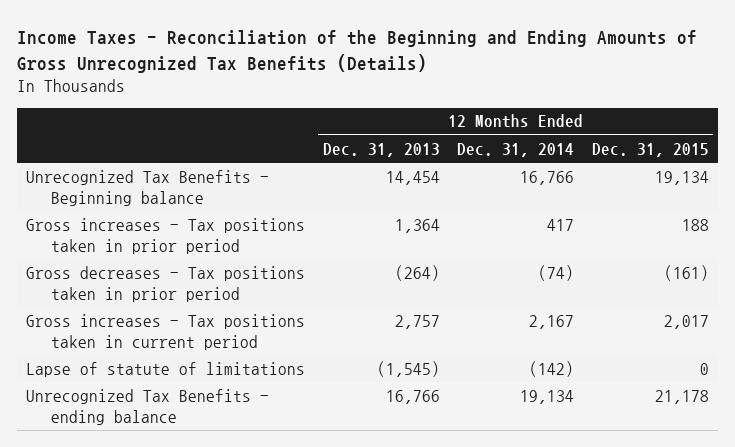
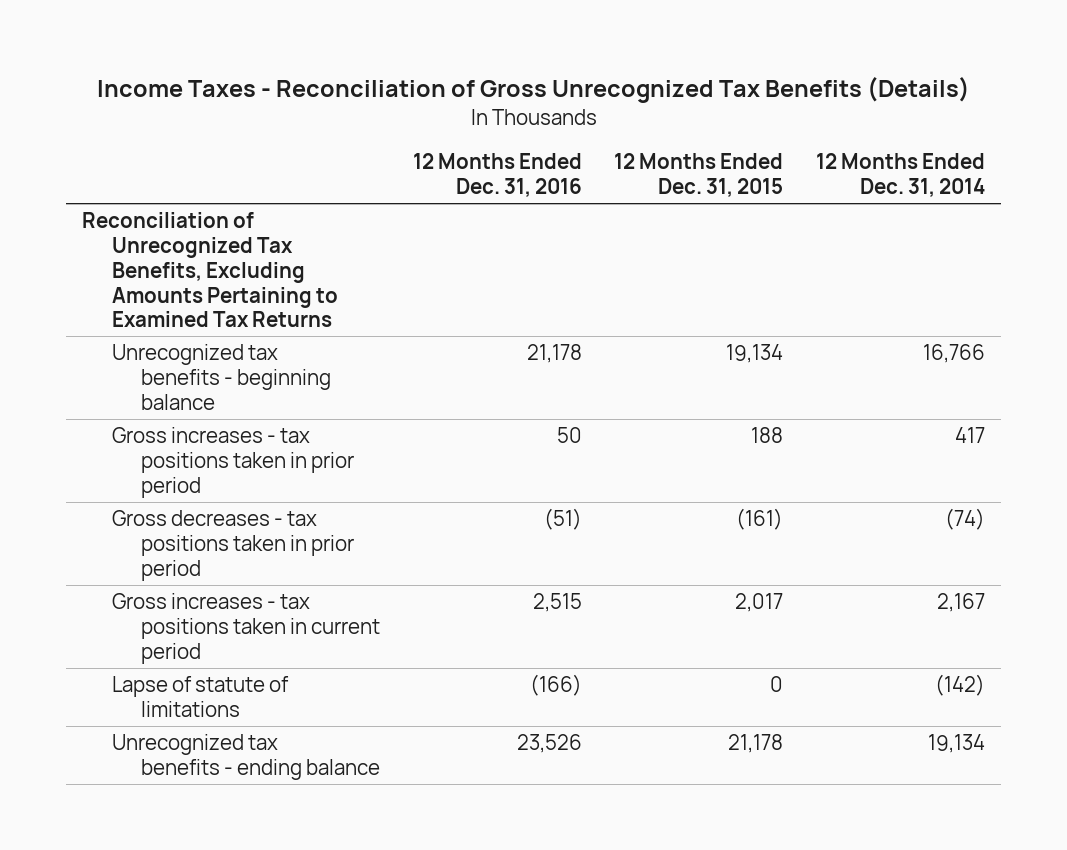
- Income Taxes - Reconciliation of the Beginning and Ending Amounts of Gross Unrecognized Tax Benefits (Details)
+ Income Taxes - Reconciliation of Gross Unrecognized Tax Benefits (Details)
- | 12 Months Ended Dec. 31, 2013 | 12 Months Ended Dec. 31, 2014 | 12 Months Ended Dec. 31, 2015
+ | 12 Months Ended Dec. 31, 2016 | 12 Months Ended Dec. 31, 2015 | 12 Months Ended Dec. 31, 2014
- Unrecognized Tax Benefits - Beginning balance | 14,454 | 16,766 | 19,134
- Gross increases - Tax positions taken in prior period | 1,364 | 417 | 188
- Gross decreases - Tax positions taken in prior period | (264) | (74) | (161)
- Gross increases - Tax positions taken in current period | 2,757 | 2,167 | 2,017
+ Reconciliation of Unrecognized Tax Benefits, Excluding Amounts Pertaining to Examined Tax Returns
+ Unrecognized tax benefits - beginning balance | 21,178 | 19,134 | 16,766
+ Gross increases - tax positions taken in prior period | 50 | 188 | 417
+ Gross decreases - tax positions taken in prior period | (51) | (161) | (74)
+ Gross increases - tax positions taken in current period | 2,515 | 2,017 | 2,167
- Unrecognized Tax Benefits - ending balance | 16,766 | 19,134 | 21,178
+ Unrecognized tax benefits - ending balance | 23,526 | 21,178 | 19,134

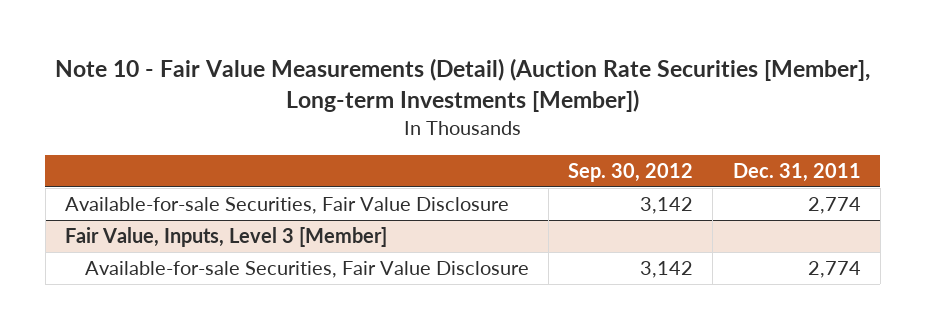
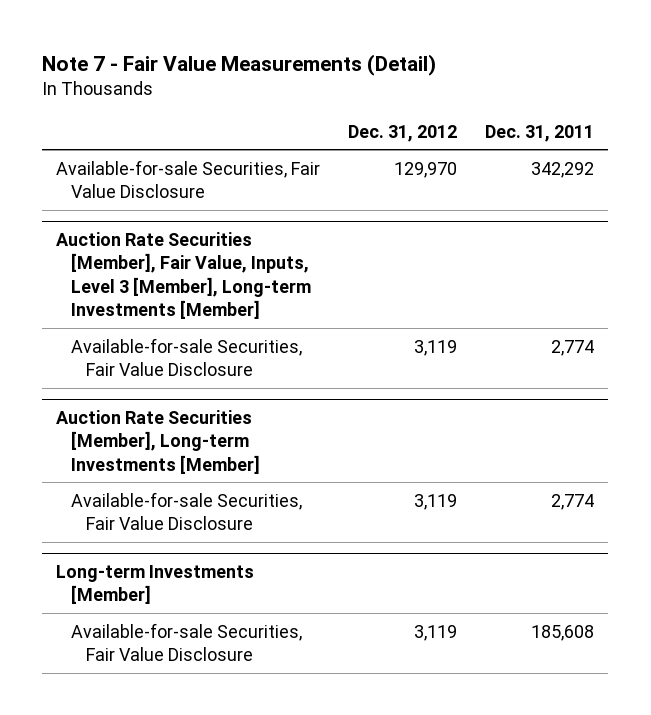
- Note 10 - Fair Value Measurements (Detail) (Auction Rate Securities [Member], Long-term Investments [Member])
+ Note 7 - Fair Value Measurements (Detail)
- | Sep. 30, 2012 | Dec. 31, 2011
+ | Dec. 31, 2012 | Dec. 31, 2011
+ Available-for-sale Securities, Fair Value Disclosure | 129,970 | 342,292
+ Auction Rate Securities [Member], Fair Value, Inputs, Level 3 [Member], Long-term Investments [Member]
- Fair Value, Inputs, Level 3 [Member]
+ Auction Rate Securities [Member], Long-term Investments [Member]
+ Long-term Investments [Member]
+ Available-for-sale Securities, Fair Value Disclosure | 3,119 | 185,608

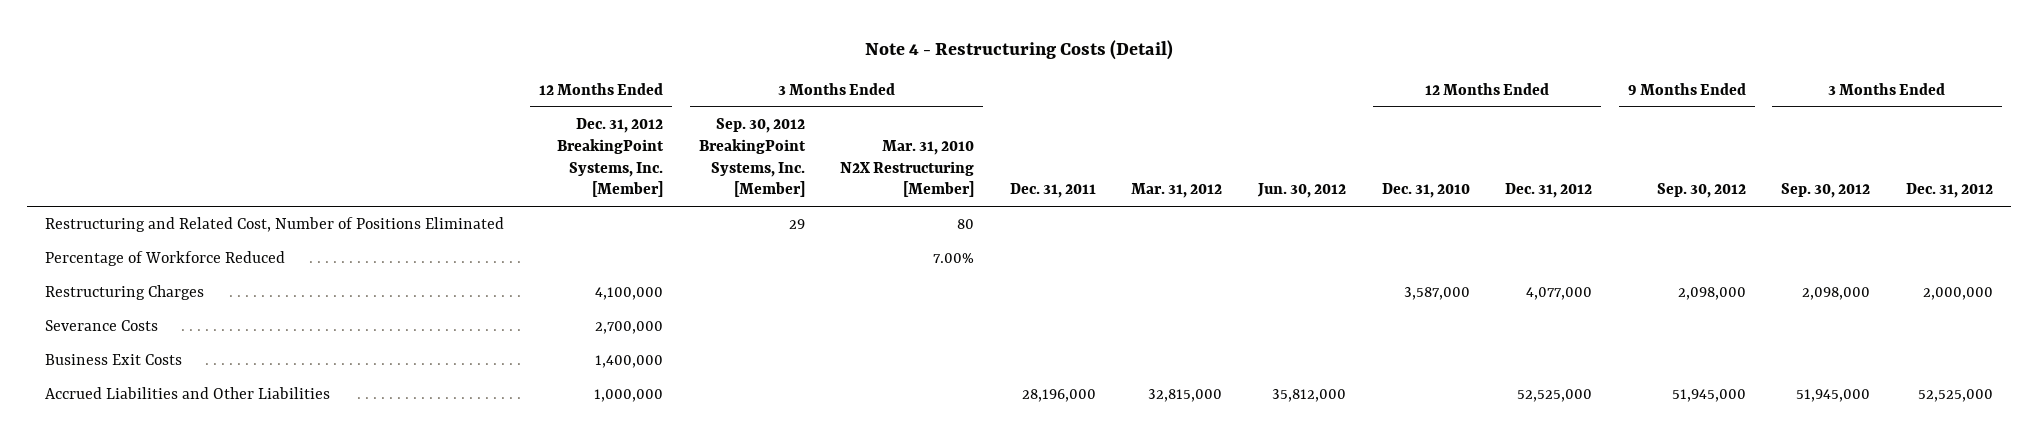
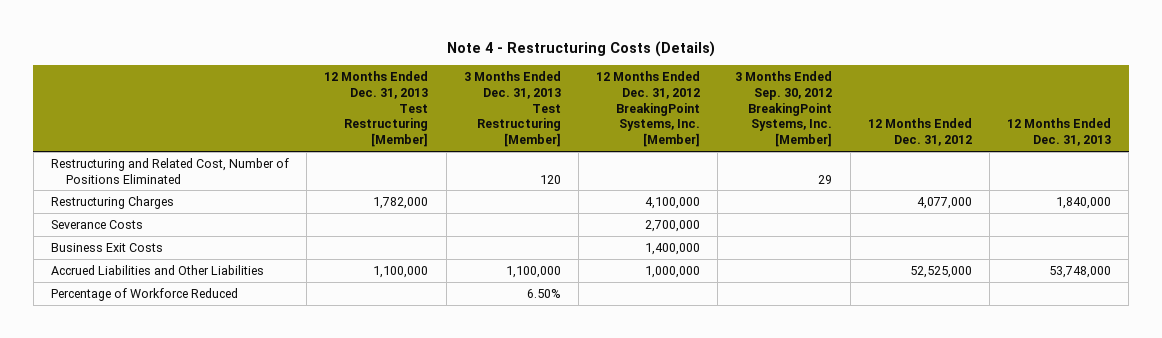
- Note 4 - Restructuring Costs (Detail)
+ Note 4 - Restructuring Costs (Details)
- | 12 Months Ended Dec. 31, 2012 BreakingPoint Systems, Inc. [Member] | 3 Months Ended Sep. 30, 2012 BreakingPoint Systems, Inc. [Member] | 3 Months Ended Mar. 31, 2010 N2X Restructuring [Member] | Dec. 31, 2011 | Mar. 31, 2012 | Jun. 30, 2012 | 12 Months Ended Dec. 31, 2010 | 12 Months Ended Dec. 31, 2012 | 9 Months Ended Sep. 30, 2012 | 3 Months Ended Sep. 30, 2012 | 3 Months Ended Dec. 31, 2012
+ | 12 Months Ended Dec. 31, 2013 Test Restructuring [Member] | 3 Months Ended Dec. 31, 2013 Test Restructuring [Member] | 12 Months Ended Dec. 31, 2012 BreakingPoint Systems, Inc. [Member] | 3 Months Ended Sep. 30, 2012 BreakingPoint Systems, Inc. [Member] | 12 Months Ended Dec. 31, 2012 | 12 Months Ended Dec. 31, 2013
moved down: Percentage of Workforce Reduced | | 6.50% | | | |

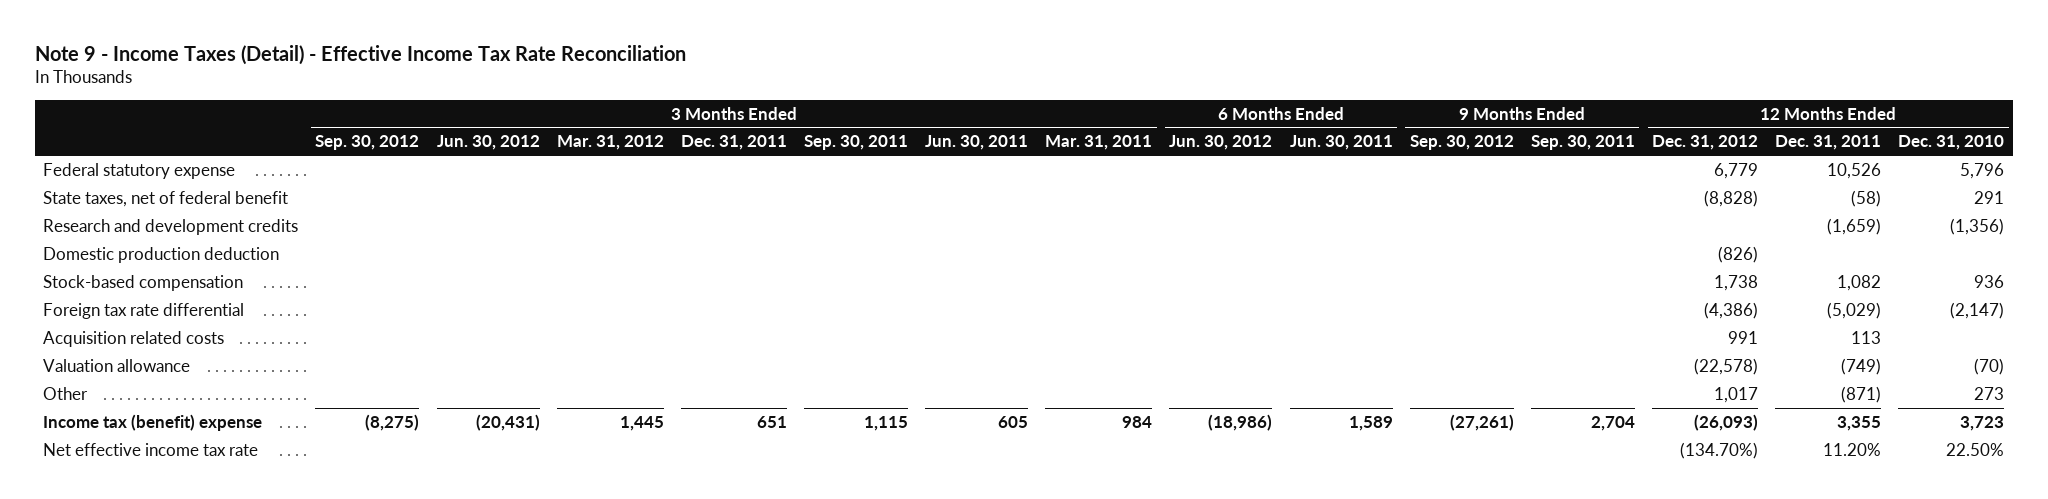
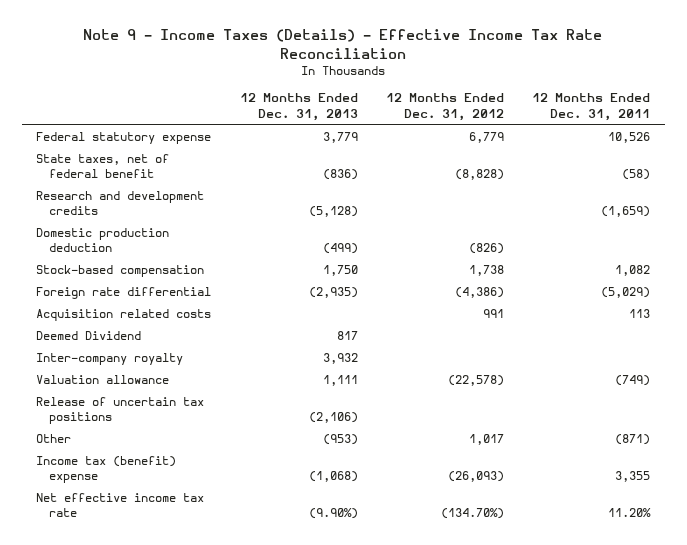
- Note 9 - Income Taxes (Detail) - Effective Income Tax Rate Reconciliation
+ Note 9 - Income Taxes (Details) - Effective Income Tax Rate Reconciliation
- | 3 Months Ended Sep. 30, 2012 | 3 Months Ended Jun. 30, 2012 | 3 Months Ended Mar. 31, 2012 | 3 Months Ended Dec. 31, 2011 | 3 Months Ended Sep. 30, 2011 | 3 Months Ended Jun. 30, 2011 | 3 Months Ended Mar. 31, 2011 | 6 Months Ended Jun. 30, 2012 | 6 Months Ended Jun. 30, 2011 | 9 Months Ended Sep. 30, 2012 | 9 Months Ended Sep. 30, 2011 | 12 Months Ended Dec. 31, 2012 | 12 Months Ended Dec. 31, 2011 | 12 Months Ended Dec. 31, 2010
+ | 12 Months Ended Dec. 31, 2013 | 12 Months Ended Dec. 31, 2012 | 12 Months Ended Dec. 31, 2011
- Foreign tax rate differential | | | | | | | | | | | | (4,386) | (5,029) | (2,147)
+ Foreign rate differential | (2,935) | (4,386) | (5,029)
+ Deemed Dividend | 817 | |
+ Inter-company royalty | 3,932 | |
+ Release of uncertain tax positions | (2,106) | |

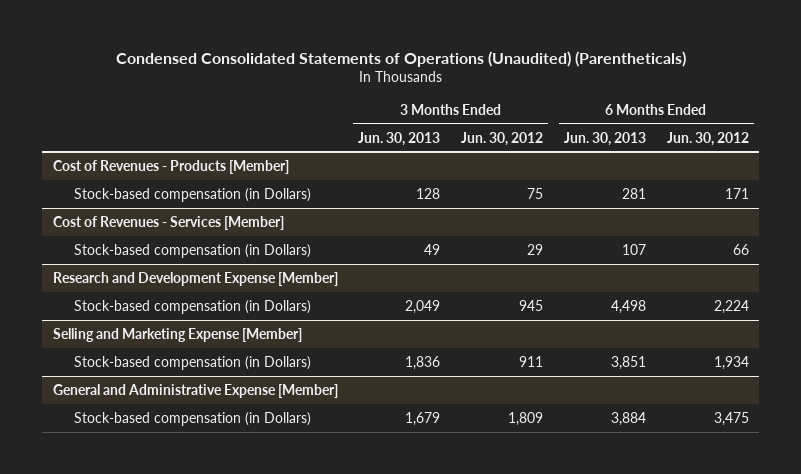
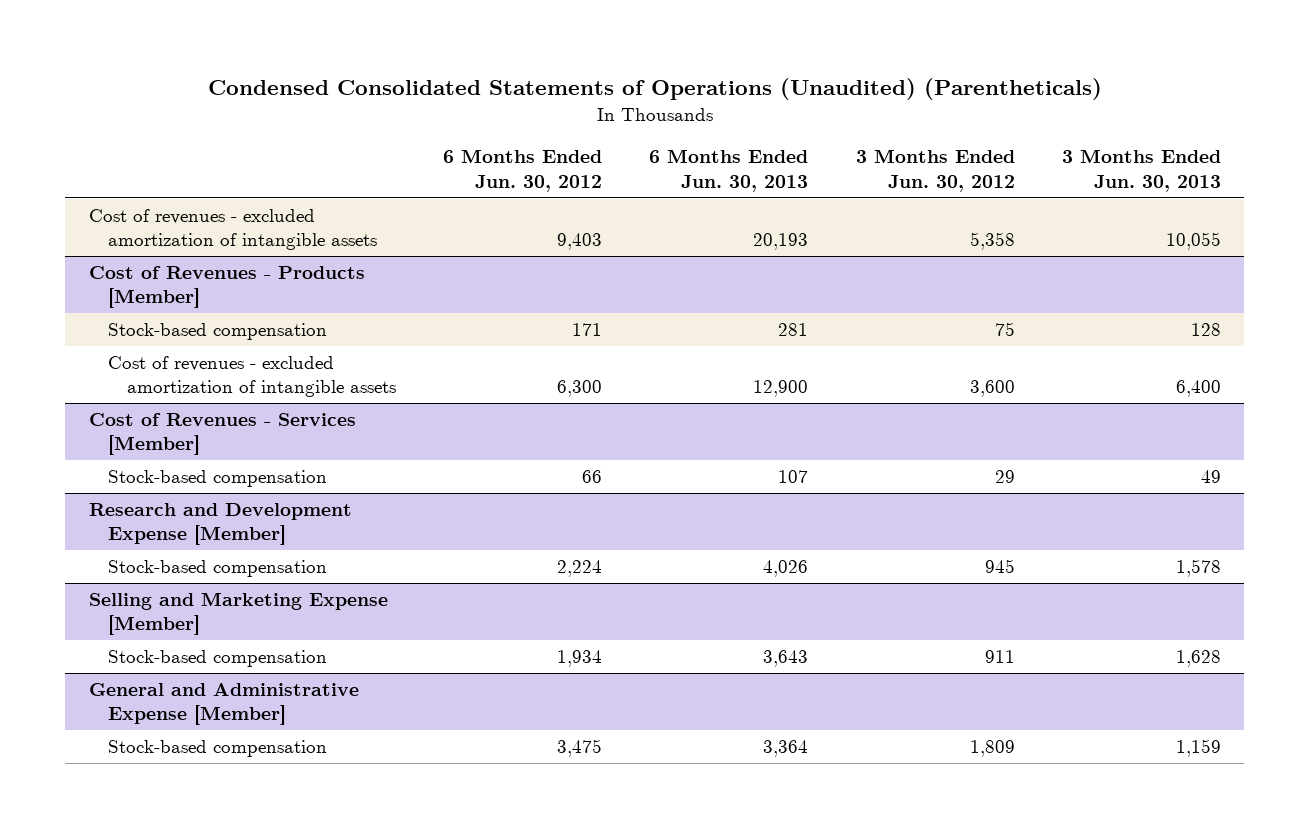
- | 3 Months Ended Jun. 30, 2013 | 3 Months Ended Jun. 30, 2012 | 6 Months Ended Jun. 30, 2013 | 6 Months Ended Jun. 30, 2012
+ | 6 Months Ended Jun. 30, 2012 | 6 Months Ended Jun. 30, 2013 | 3 Months Ended Jun. 30, 2012 | 3 Months Ended Jun. 30, 2013
+ Cost of revenues - excluded amortization of intangible assets | 9,403 | 20,193 | 5,358 | 10,055
@ Cost of Revenues - Products [Member]
- Stock-based compensation (in Dollars) | 128 | 75 | 281 | 171
+ Stock-based compensation | 171 | 281 | 75 | 128
+ Cost of revenues - excluded amortization of intangible assets | 6,300 | 12,900 | 3,600 | 6,400
@ Cost of Revenues - Services [Member]
- Stock-based compensation (in Dollars) | 49 | 29 | 107 | 66
+ Stock-based compensation | 66 | 107 | 29 | 49
@ Research and Development Expense [Member]
- Stock-based compensation (in Dollars) | 2,049 | 945 | 4,498 | 2,224
+ Stock-based compensation | 2,224 | 4,026 | 945 | 1,578
@ Selling and Marketing Expense [Member]
- Stock-based compensation (in Dollars) | 1,836 | 911 | 3,851 | 1,934
+ Stock-based compensation | 1,934 | 3,643 | 911 | 1,628
@ General and Administrative Expense [Member]
- Stock-based compensation (in Dollars) | 1,679 | 1,809 | 3,884 | 3,475
+ Stock-based compensation | 3,475 | 3,364 | 1,809 | 1,159

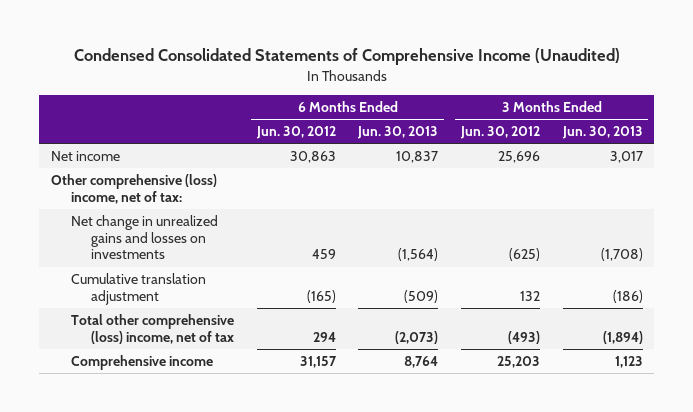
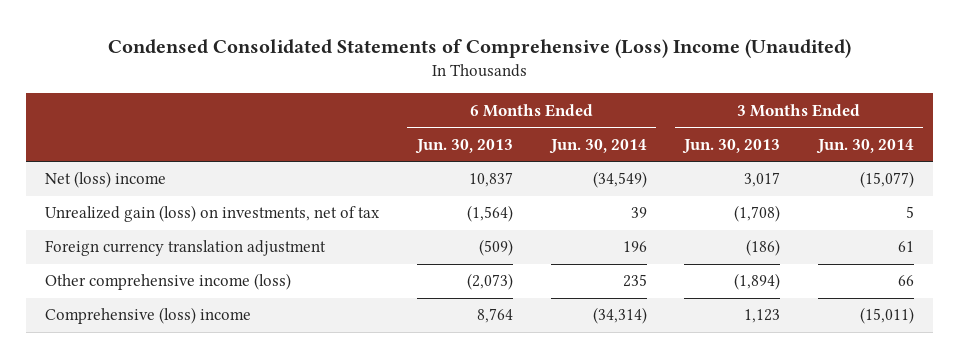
- Condensed Consolidated Statements of Comprehensive Income (Unaudited)
+ Condensed Consolidated Statements of Comprehensive (Loss) Income (Unaudited)
- | 6 Months Ended Jun. 30, 2012 | 6 Months Ended Jun. 30, 2013 | 3 Months Ended Jun. 30, 2012 | 3 Months Ended Jun. 30, 2013
+ | 6 Months Ended Jun. 30, 2013 | 6 Months Ended Jun. 30, 2014 | 3 Months Ended Jun. 30, 2013 | 3 Months Ended Jun. 30, 2014
- Net income | 30,863 | 10,837 | 25,696 | 3,017
- Other comprehensive (loss) income, net of tax:
- Net change in unrealized gains and losses on investments | 459 | (1,564) | (625) | (1,708)
- Cumulative translation adjustment | (165) | (509) | 132 | (186)
- Total other comprehensive (loss) income, net of tax | 294 | (2,073) | (493) | (1,894)
- Comprehensive income | 31,157 | 8,764 | 25,203 | 1,123
+ Net (loss) income | 10,837 | (34,549) | 3,017 | (15,077)
+ Unrealized gain (loss) on investments, net of tax | (1,564) | 39 | (1,708) | 5
+ Foreign currency translation adjustment | (509) | 196 | (186) | 61
+ Other comprehensive income (loss) | (2,073) | 235 | (1,894) | 66
+ Comprehensive (loss) income | 8,764 | (34,314) | 1,123 | (15,011)

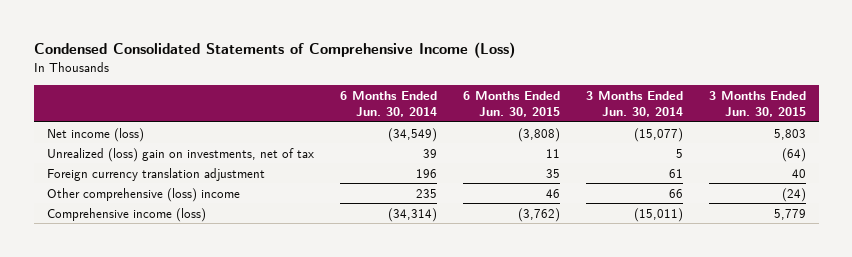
- Condensed Consolidated Statements of Comprehensive (Loss) Income (Unaudited)
+ Condensed Consolidated Statements of Comprehensive Income (Loss)
- | 6 Months Ended Jun. 30, 2013 | 6 Months Ended Jun. 30, 2014 | 3 Months Ended Jun. 30, 2013 | 3 Months Ended Jun. 30, 2014
+ | 6 Months Ended Jun. 30, 2014 | 6 Months Ended Jun. 30, 2015 | 3 Months Ended Jun. 30, 2014 | 3 Months Ended Jun. 30, 2015
- Net (loss) income | 10,837 | (34,549) | 3,017 | (15,077)
- Unrealized gain (loss) on investments, net of tax | (1,564) | 39 | (1,708) | 5
+ Net income (loss) | (34,549) | (3,808) | (15,077) | 5,803
+ Unrealized (loss) gain on investments, net of tax | 39 | 11 | 5 | (64)
- Other comprehensive income (loss) | (2,073) | 235 | (1,894) | 66
- Comprehensive (loss) income | 8,764 | (34,314) | 1,123 | (15,011)
+ Other comprehensive (loss) income | 235 | 46 | 66 | (24)
+ Comprehensive income (loss) | (34,314) | (3,762) | (15,011) | 5,779

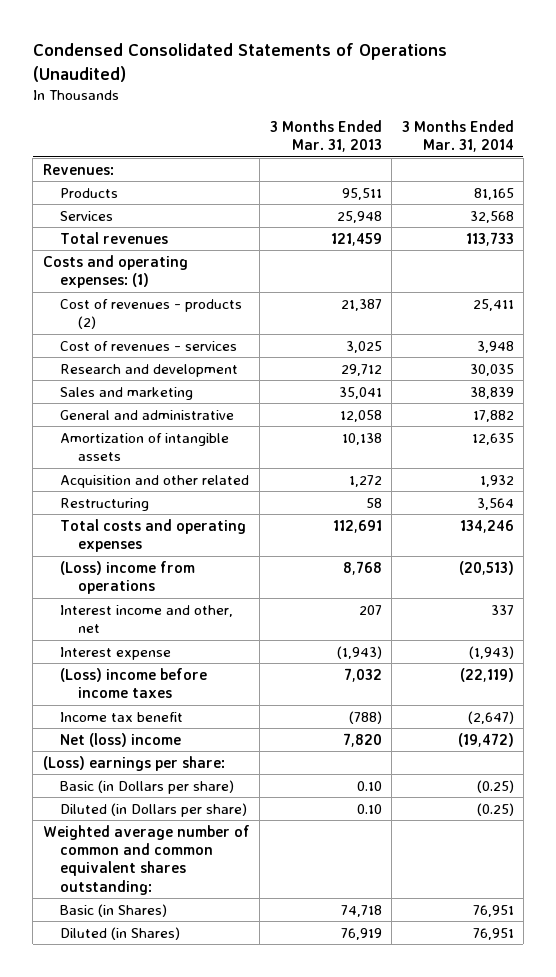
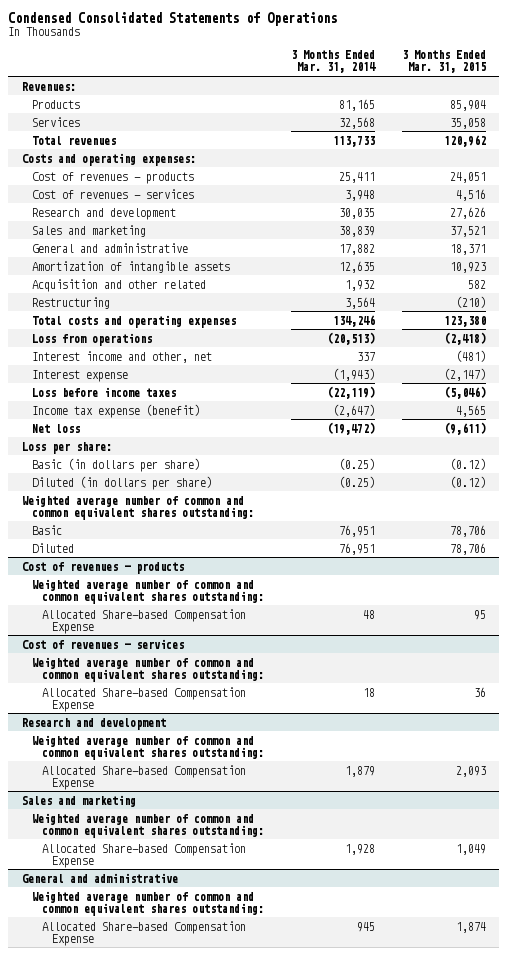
- Condensed Consolidated Statements of Operations (Unaudited)
+ Condensed Consolidated Statements of Operations
- | 3 Months Ended Mar. 31, 2013 | 3 Months Ended Mar. 31, 2014
+ | 3 Months Ended Mar. 31, 2014 | 3 Months Ended Mar. 31, 2015
- Costs and operating expenses: (1)
- Cost of revenues - products (2) | 21,387 | 25,411
+ Costs and operating expenses:
+ Cost of revenues - products | 25,411 | 24,051
- (Loss) income from operations | 8,768 | (20,513)
+ Loss from operations | (20,513) | (2,418)
- (Loss) income before income taxes | 7,032 | (22,119)
- Income tax benefit | (788) | (2,647)
- Net (loss) income | 7,820 | (19,472)
- (Loss) earnings per share:
- Basic (in Dollars per share) | 0.10 | (0.25)
- Diluted (in Dollars per share) | 0.10 | (0.25)
+ Loss before income taxes | (22,119) | (5,046)
+ Income tax expense (benefit) | (2,647) | 4,565
+ Net loss | (19,472) | (9,611)
+ Loss per share:
+ Basic (in dollars per share) | (0.25) | (0.12)
+ Diluted (in dollars per share) | (0.25) | (0.12)
- Basic (in Shares) | 74,718 | 76,951
- Diluted (in Shares) | 76,919 | 76,951
+ Basic | 76,951 | 78,706
+ Diluted | 76,951 | 78,706
+ Cost of revenues - products
+ Weighted average number of common and common equivalent shares outstanding:
+ Allocated Share-based Compensation Expense | 48 | 95
+ Cost of revenues - services
+ Weighted average number of common and common equivalent shares outstanding:
+ Allocated Share-based Compensation Expense | 18 | 36
+ Research and development
+ Weighted average number of common and common equivalent shares outstanding:
+ Allocated Share-based Compensation Expense | 1,879 | 2,093
+ Sales and marketing
+ Weighted average number of common and common equivalent shares outstanding:
+ Allocated Share-based Compensation Expense | 1,928 | 1,049
+ General and administrative
+ Weighted average number of common and common equivalent shares outstanding:
+ Allocated Share-based Compensation Expense | 945 | 1,874

